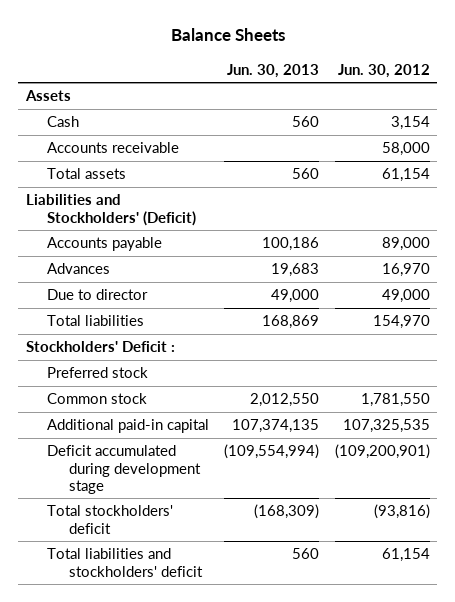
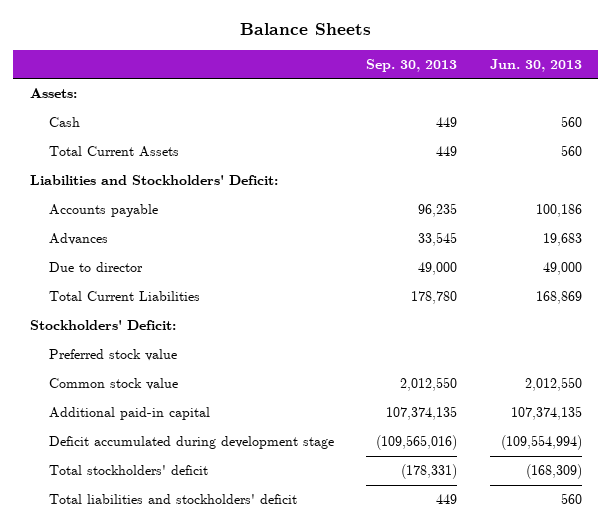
- | Jun. 30, 2013 | Jun. 30, 2012
+ | Sep. 30, 2013 | Jun. 30, 2013
- Assets
+ Assets:
- Accounts receivable | | 58,000
- Total assets | 560 | 61,154
- Liabilities and Stockholders' (Deficit)
+ Total Current Assets | 449 | 560
+ Liabilities and Stockholders' Deficit:
- Total liabilities | 168,869 | 154,970
- Stockholders' Deficit :
- Preferred stock
- Common stock | 2,012,550 | 1,781,550
+ Total Current Liabilities | 178,780 | 168,869
+ Stockholders' Deficit:
+ Preferred stock value
+ Common stock value | 2,012,550 | 2,012,550

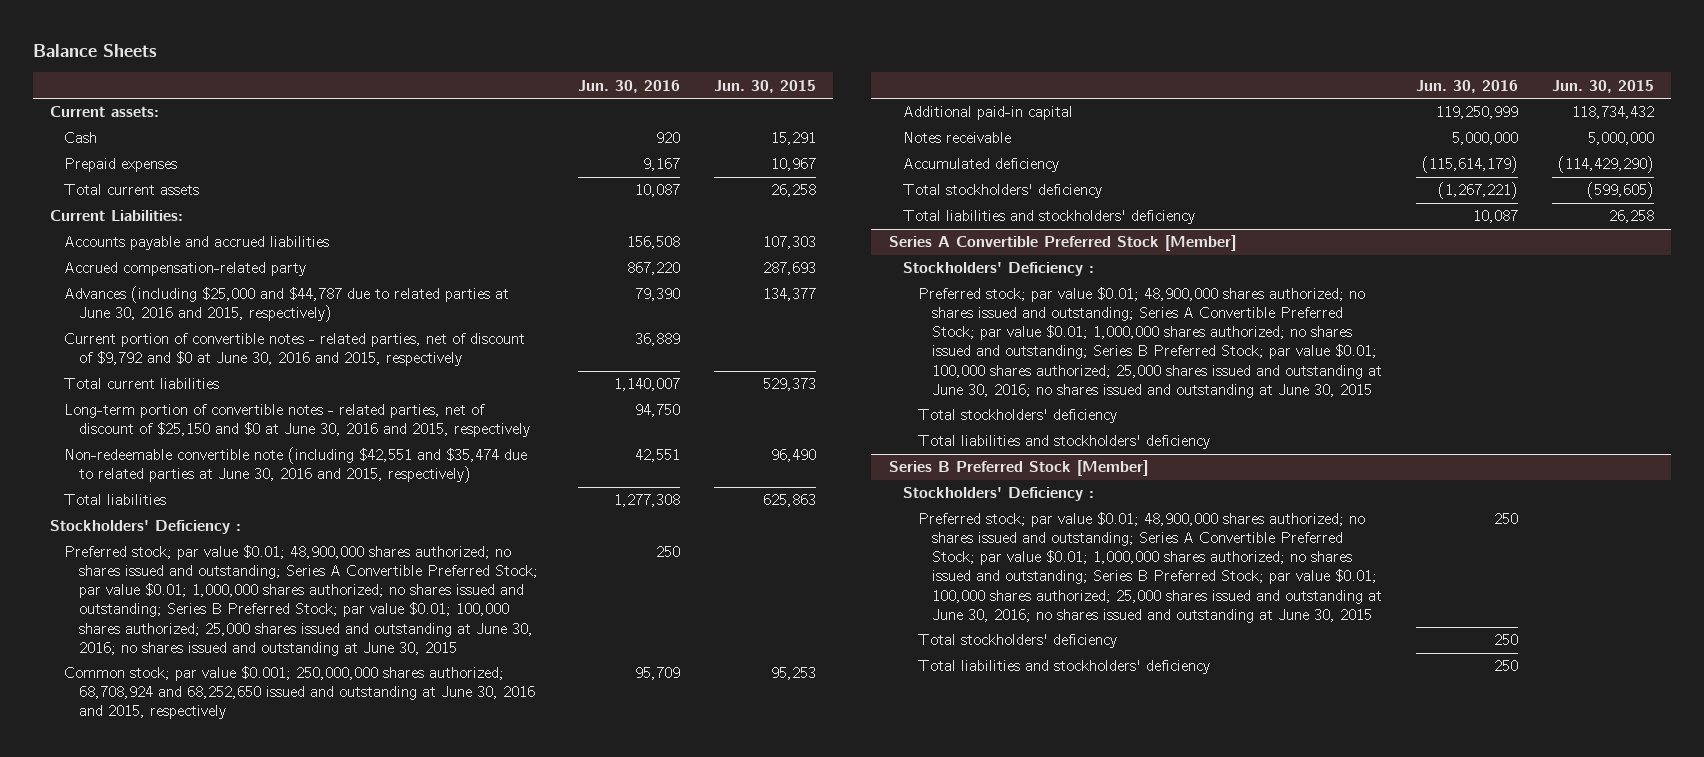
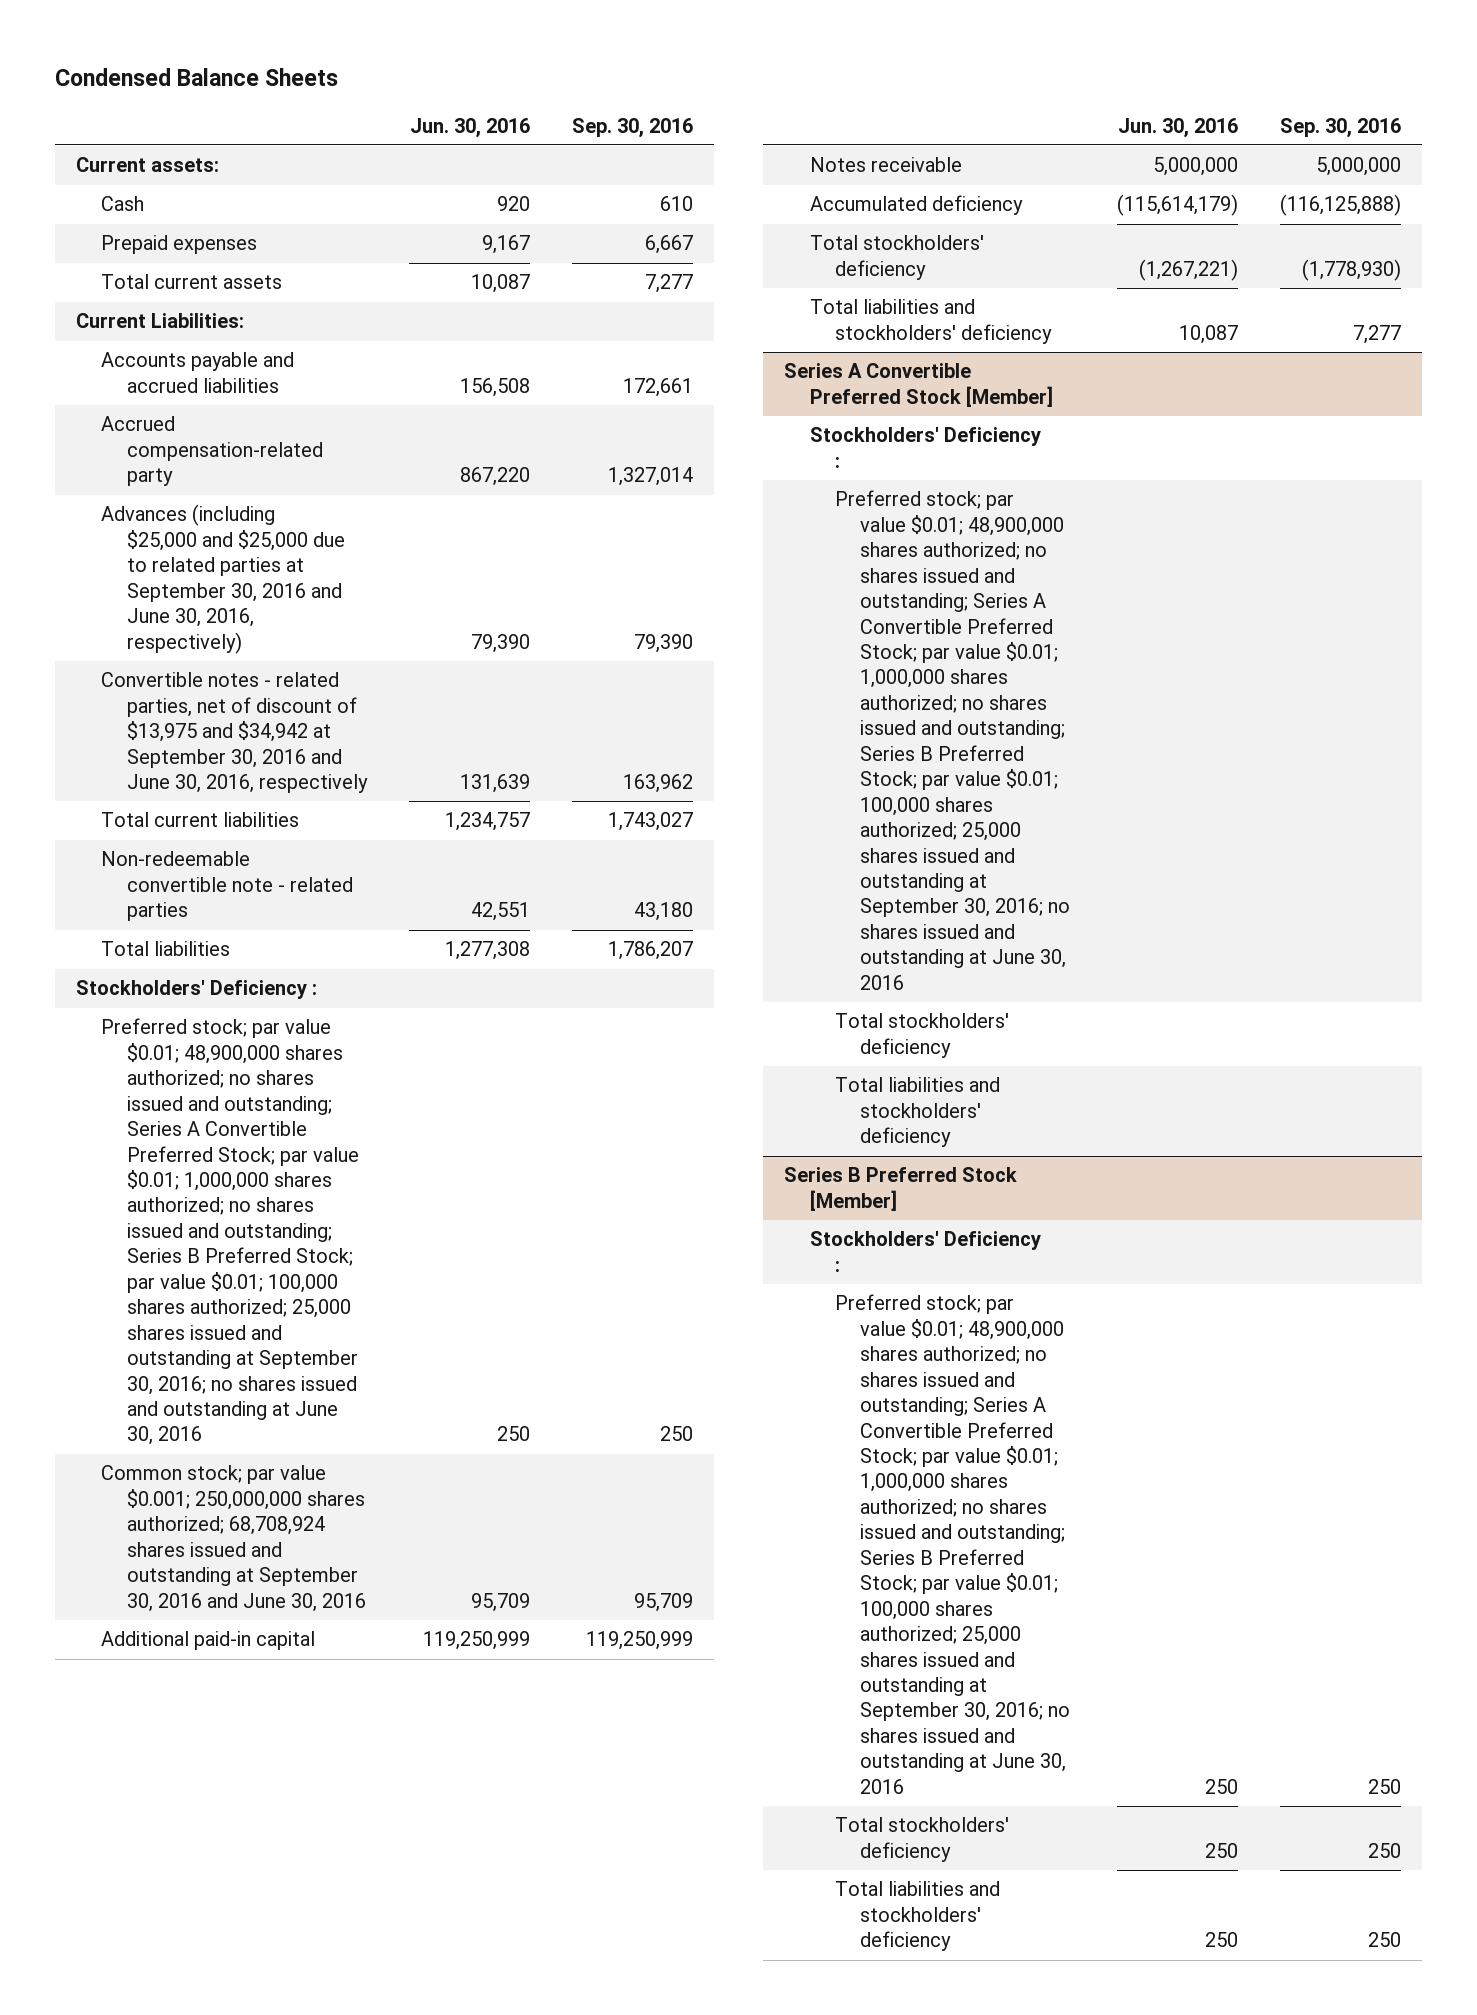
- Balance Sheets
+ Condensed Balance Sheets
- | Jun. 30, 2016 | Jun. 30, 2015
+ | Jun. 30, 2016 | Sep. 30, 2016
- Advances (including $25,000 and $44,787 due to related parties at June 30, 2016 and 2015, respectively) | 79,390 | 134,377
- Current portion of convertible notes - related parties, net of discount of $9,792 and $0 at June 30, 2016 and 2015, respectively | 36,889 |
- Total current liabilities | 1,140,007 | 529,373
- Long-term portion of convertible notes - related parties, net of discount of $25,150 and $0 at June 30, 2016 and 2015, respectively | 94,750 |
- Non-redeemable convertible note (including $42,551 and $35,474 due to related parties at June 30, 2016 and 2015, respectively) | 42,551 | 96,490
+ Advances (including $25,000 and $25,000 due to related parties at September 30, 2016 and June 30, 2016, respectively) | 79,390 | 79,390
+ Convertible notes - related parties, net of discount of $13,975 and $34,942 at September 30, 2016 and June 30, 2016, respectively | 131,639 | 163,962
+ Total current liabilities | 1,234,757 | 1,743,027
+ Non-redeemable convertible note - related parties | 42,551 | 43,180
- Preferred stock; par value $0.01; 48,900,000 shares authorized; no shares issued and outstanding; Series A Convertible Preferred Stock; par value $0.01; 1,000,000 shares authorized; no shares issued and outstanding; Series B Preferred Stock; par value $0.01; 100,000 shares authorized; 25,000 shares issued and outstanding at June 30, 2016; no shares issued and outstanding at June 30, 2015 | 250 |
- Common stock; par value $0.001; 250,000,000 shares authorized; 68,708,924 and 68,252,650 issued and outstanding at June 30, 2016 and 2015, respectively | 95,709 | 95,253
+ Preferred stock; par value $0.01; 48,900,000 shares authorized; no shares issued and outstanding; Series A Convertible Preferred Stock; par value $0.01; 1,000,000 shares authorized; no shares issued and outstanding; Series B Preferred Stock; par value $0.01; 100,000 shares authorized; 25,000 shares issued and outstanding at September 30, 2016; no shares issued and outstanding at June 30, 2016 | 250 | 250
+ Common stock; par value $0.001; 250,000,000 shares authorized; 68,708,924 shares issued and outstanding at September 30, 2016 and June 30, 2016 | 95,709 | 95,709
@ Series A Convertible Preferred Stock [Member]
- Preferred stock; par value $0.01; 48,900,000 shares authorized; no shares issued and outstanding; Series A Convertible Preferred Stock; par value $0.01; 1,000,000 shares authorized; no shares issued and outstanding; Series B Preferred Stock; par value $0.01; 100,000 shares authorized; 25,000 shares issued and outstanding at June 30, 2016; no shares issued and outstanding at June 30, 2015
+ Preferred stock; par value $0.01; 48,900,000 shares authorized; no shares issued and outstanding; Series A Convertible Preferred Stock; par value $0.01; 1,000,000 shares authorized; no shares issued and outstanding; Series B Preferred Stock; par value $0.01; 100,000 shares authorized; 25,000 shares issued and outstanding at September 30, 2016; no shares issued and outstanding at June 30, 2016
@ Series B Preferred Stock [Member]
- Preferred stock; par value $0.01; 48,900,000 shares authorized; no shares issued and outstanding; Series A Convertible Preferred Stock; par value $0.01; 1,000,000 shares authorized; no shares issued and outstanding; Series B Preferred Stock; par value $0.01; 100,000 shares authorized; 25,000 shares issued and outstanding at June 30, 2016; no shares issued and outstanding at June 30, 2015 | 250 |
+ Preferred stock; par value $0.01; 48,900,000 shares authorized; no shares issued and outstanding; Series A Convertible Preferred Stock; par value $0.01; 1,000,000 shares authorized; no shares issued and outstanding; Series B Preferred Stock; par value $0.01; 100,000 shares authorized; 25,000 shares issued and outstanding at September 30, 2016; no shares issued and outstanding at June 30, 2016 | 250 | 250

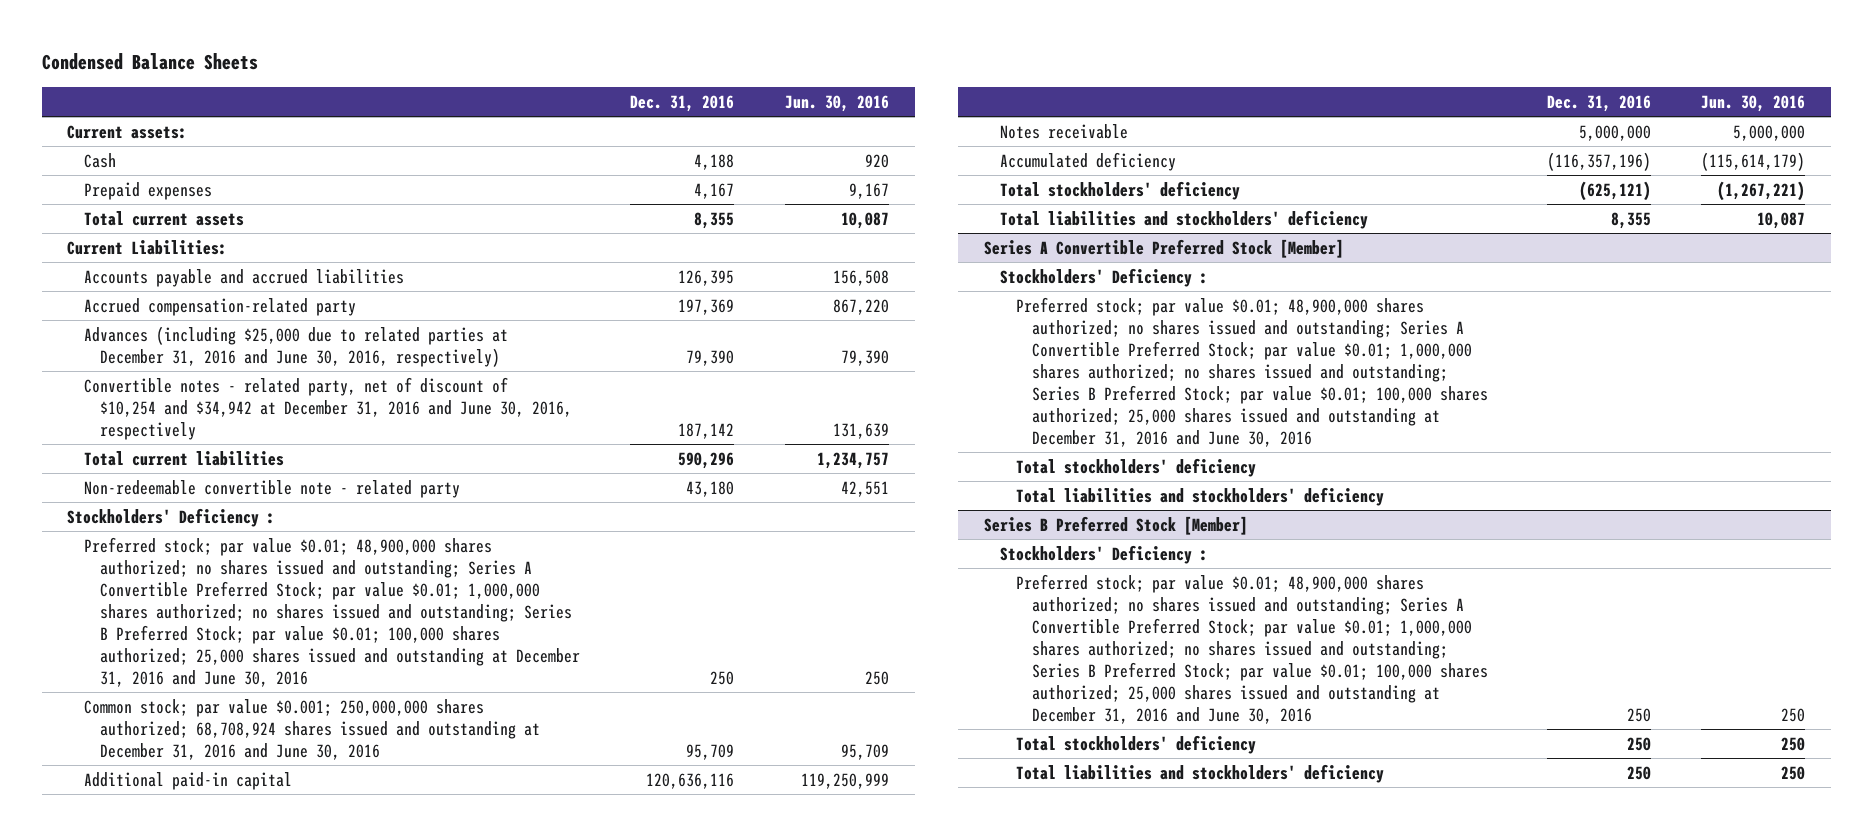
- | Jun. 30, 2016 | Sep. 30, 2016
+ | Dec. 31, 2016 | Jun. 30, 2016
- Advances (including $25,000 and $25,000 due to related parties at September 30, 2016 and June 30, 2016, respectively) | 79,390 | 79,390
- Convertible notes - related parties, net of discount of $13,975 and $34,942 at September 30, 2016 and June 30, 2016, respectively | 131,639 | 163,962
+ Advances (including $25,000 due to related parties at December 31, 2016 and June 30, 2016, respectively) | 79,390 | 79,390
+ Convertible notes - related party, net of discount of $10,254 and $34,942 at December 31, 2016 and June 30, 2016, respectively | 187,142 | 131,639
- Non-redeemable convertible note - related parties | 42,551 | 43,180
- Total liabilities | 1,277,308 | 1,786,207
+ Non-redeemable convertible note - related party | 43,180 | 42,551
- Preferred stock; par value $0.01; 48,900,000 shares authorized; no shares issued and outstanding; Series A Convertible Preferred Stock; par value $0.01; 1,000,000 shares authorized; no shares issued and outstanding; Series B Preferred Stock; par value $0.01; 100,000 shares authorized; 25,000 shares issued and outstanding at September 30, 2016; no shares issued and outstanding at June 30, 2016 | 250 | 250
- Common stock; par value $0.001; 250,000,000 shares authorized; 68,708,924 shares issued and outstanding at September 30, 2016 and June 30, 2016 | 95,709 | 95,709
+ Preferred stock; par value $0.01; 48,900,000 shares authorized; no shares issued and outstanding; Series A Convertible Preferred Stock; par value $0.01; 1,000,000 shares authorized; no shares issued and outstanding; Series B Preferred Stock; par value $0.01; 100,000 shares authorized; 25,000 shares issued and outstanding at December 31, 2016 and June 30, 2016 | 250 | 250
+ Common stock; par value $0.001; 250,000,000 shares authorized; 68,708,924 shares issued and outstanding at December 31, 2016 and June 30, 2016 | 95,709 | 95,709
@ Series A Convertible Preferred Stock [Member]
- Preferred stock; par value $0.01; 48,900,000 shares authorized; no shares issued and outstanding; Series A Convertible Preferred Stock; par value $0.01; 1,000,000 shares authorized; no shares issued and outstanding; Series B Preferred Stock; par value $0.01; 100,000 shares authorized; 25,000 shares issued and outstanding at September 30, 2016; no shares issued and outstanding at June 30, 2016
+ Preferred stock; par value $0.01; 48,900,000 shares authorized; no shares issued and outstanding; Series A Convertible Preferred Stock; par value $0.01; 1,000,000 shares authorized; no shares issued and outstanding; Series B Preferred Stock; par value $0.01; 100,000 shares authorized; 25,000 shares issued and outstanding at December 31, 2016 and June 30, 2016
@ Series B Preferred Stock [Member]
- Preferred stock; par value $0.01; 48,900,000 shares authorized; no shares issued and outstanding; Series A Convertible Preferred Stock; par value $0.01; 1,000,000 shares authorized; no shares issued and outstanding; Series B Preferred Stock; par value $0.01; 100,000 shares authorized; 25,000 shares issued and outstanding at September 30, 2016; no shares issued and outstanding at June 30, 2016 | 250 | 250
+ Preferred stock; par value $0.01; 48,900,000 shares authorized; no shares issued and outstanding; Series A Convertible Preferred Stock; par value $0.01; 1,000,000 shares authorized; no shares issued and outstanding; Series B Preferred Stock; par value $0.01; 100,000 shares authorized; 25,000 shares issued and outstanding at December 31, 2016 and June 30, 2016 | 250 | 250

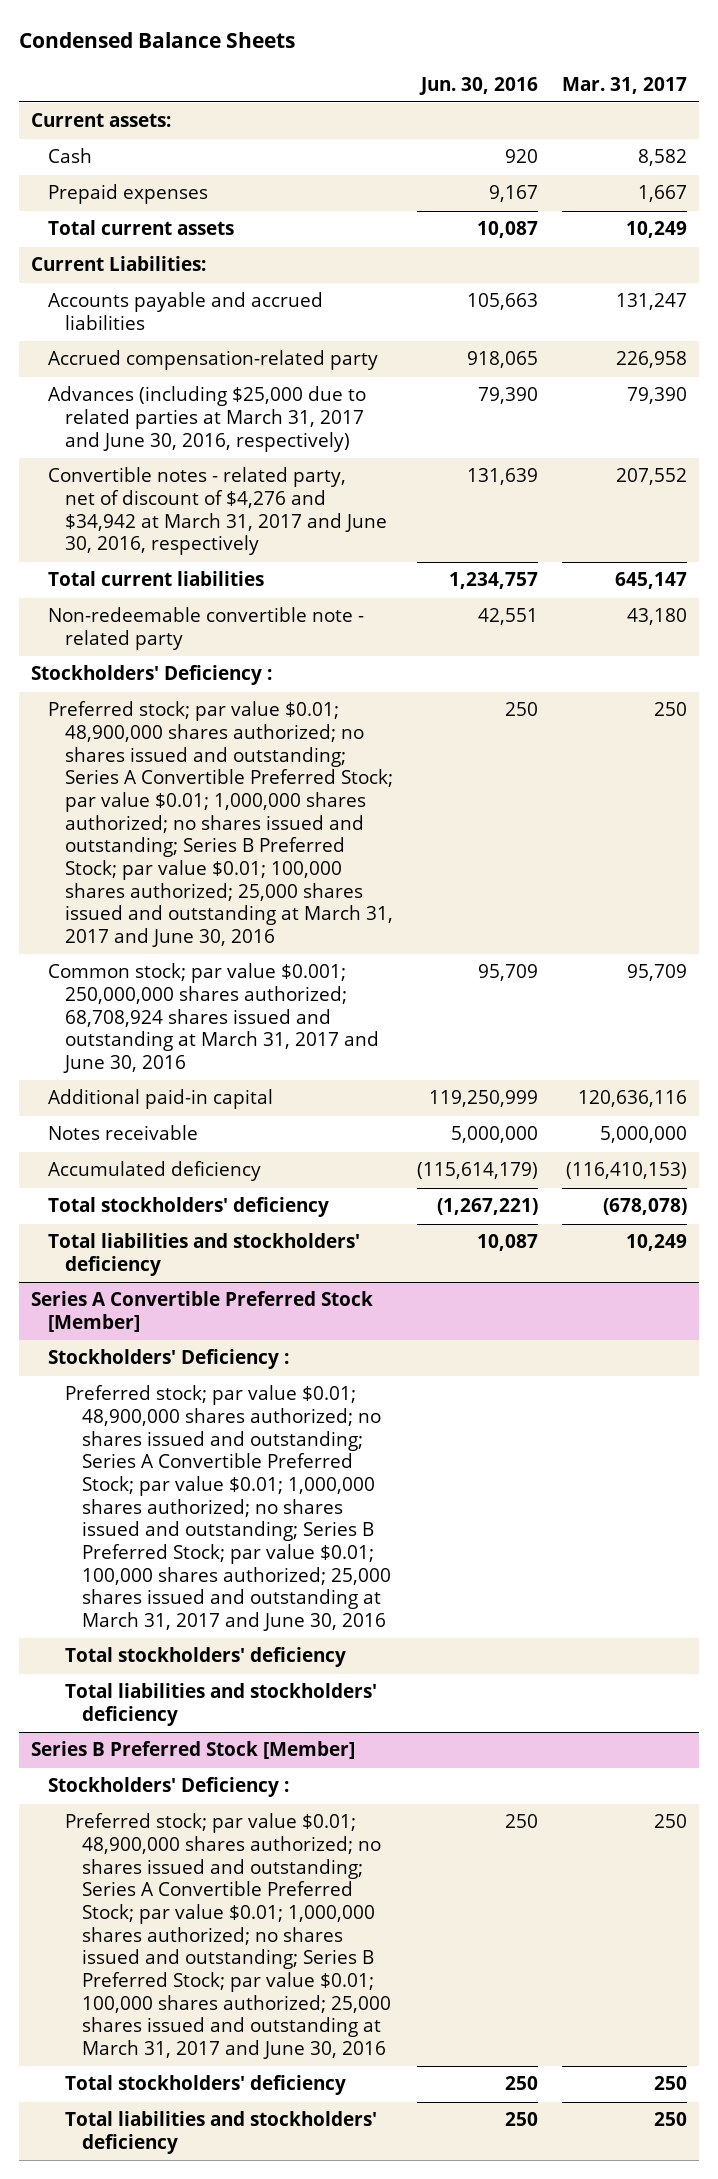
- | Dec. 31, 2016 | Jun. 30, 2016
+ | Jun. 30, 2016 | Mar. 31, 2017
- Accounts payable and accrued liabilities | 126,395 | 156,508
- Accrued compensation-related party | 197,369 | 867,220
- Advances (including $25,000 due to related parties at December 31, 2016 and June 30, 2016, respectively) | 79,390 | 79,390
- Convertible notes - related party, net of discount of $10,254 and $34,942 at December 31, 2016 and June 30, 2016, respectively | 187,142 | 131,639
+ Accounts payable and accrued liabilities | 105,663 | 131,247
+ Accrued compensation-related party | 918,065 | 226,958
+ Advances (including $25,000 due to related parties at March 31, 2017 and June 30, 2016, respectively) | 79,390 | 79,390
+ Convertible notes - related party, net of discount of $4,276 and $34,942 at March 31, 2017 and June 30, 2016, respectively | 131,639 | 207,552
- Preferred stock; par value $0.01; 48,900,000 shares authorized; no shares issued and outstanding; Series A Convertible Preferred Stock; par value $0.01; 1,000,000 shares authorized; no shares issued and outstanding; Series B Preferred Stock; par value $0.01; 100,000 shares authorized; 25,000 shares issued and outstanding at December 31, 2016 and June 30, 2016 | 250 | 250
- Common stock; par value $0.001; 250,000,000 shares authorized; 68,708,924 shares issued and outstanding at December 31, 2016 and June 30, 2016 | 95,709 | 95,709
+ Preferred stock; par value $0.01; 48,900,000 shares authorized; no shares issued and outstanding; Series A Convertible Preferred Stock; par value $0.01; 1,000,000 shares authorized; no shares issued and outstanding; Series B Preferred Stock; par value $0.01; 100,000 shares authorized; 25,000 shares issued and outstanding at March 31, 2017 and June 30, 2016 | 250 | 250
+ Common stock; par value $0.001; 250,000,000 shares authorized; 68,708,924 shares issued and outstanding at March 31, 2017 and June 30, 2016 | 95,709 | 95,709
@ Series A Convertible Preferred Stock [Member]
- Preferred stock; par value $0.01; 48,900,000 shares authorized; no shares issued and outstanding; Series A Convertible Preferred Stock; par value $0.01; 1,000,000 shares authorized; no shares issued and outstanding; Series B Preferred Stock; par value $0.01; 100,000 shares authorized; 25,000 shares issued and outstanding at December 31, 2016 and June 30, 2016
+ Preferred stock; par value $0.01; 48,900,000 shares authorized; no shares issued and outstanding; Series A Convertible Preferred Stock; par value $0.01; 1,000,000 shares authorized; no shares issued and outstanding; Series B Preferred Stock; par value $0.01; 100,000 shares authorized; 25,000 shares issued and outstanding at March 31, 2017 and June 30, 2016
@ Series B Preferred Stock [Member]
- Preferred stock; par value $0.01; 48,900,000 shares authorized; no shares issued and outstanding; Series A Convertible Preferred Stock; par value $0.01; 1,000,000 shares authorized; no shares issued and outstanding; Series B Preferred Stock; par value $0.01; 100,000 shares authorized; 25,000 shares issued and outstanding at December 31, 2016 and June 30, 2016 | 250 | 250
+ Preferred stock; par value $0.01; 48,900,000 shares authorized; no shares issued and outstanding; Series A Convertible Preferred Stock; par value $0.01; 1,000,000 shares authorized; no shares issued and outstanding; Series B Preferred Stock; par value $0.01; 100,000 shares authorized; 25,000 shares issued and outstanding at March 31, 2017 and June 30, 2016 | 250 | 250

